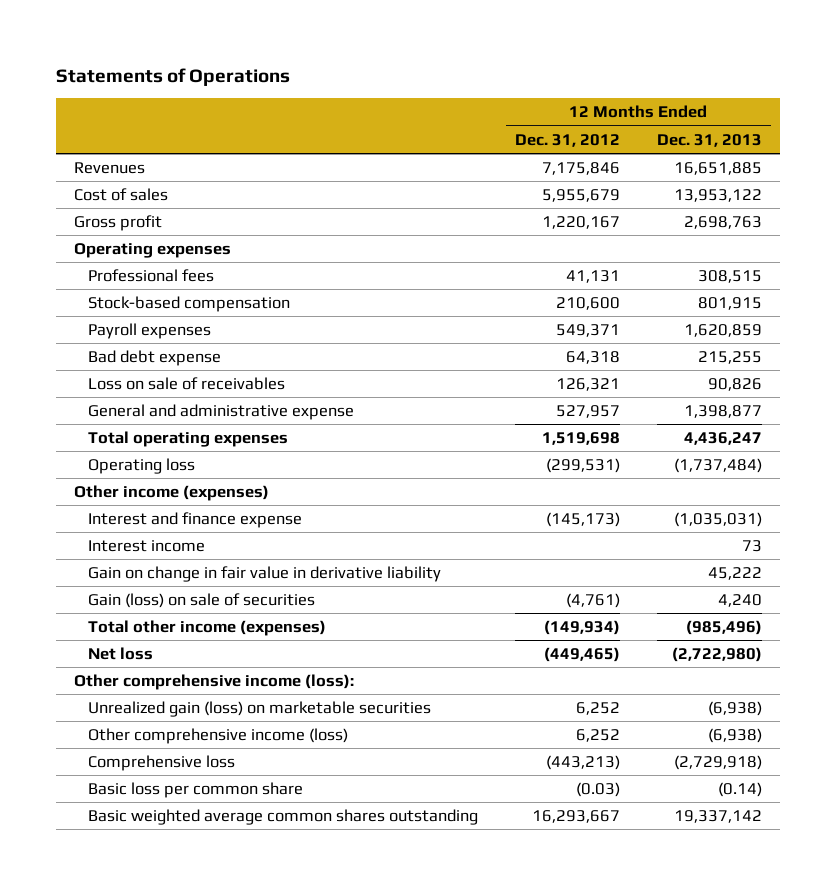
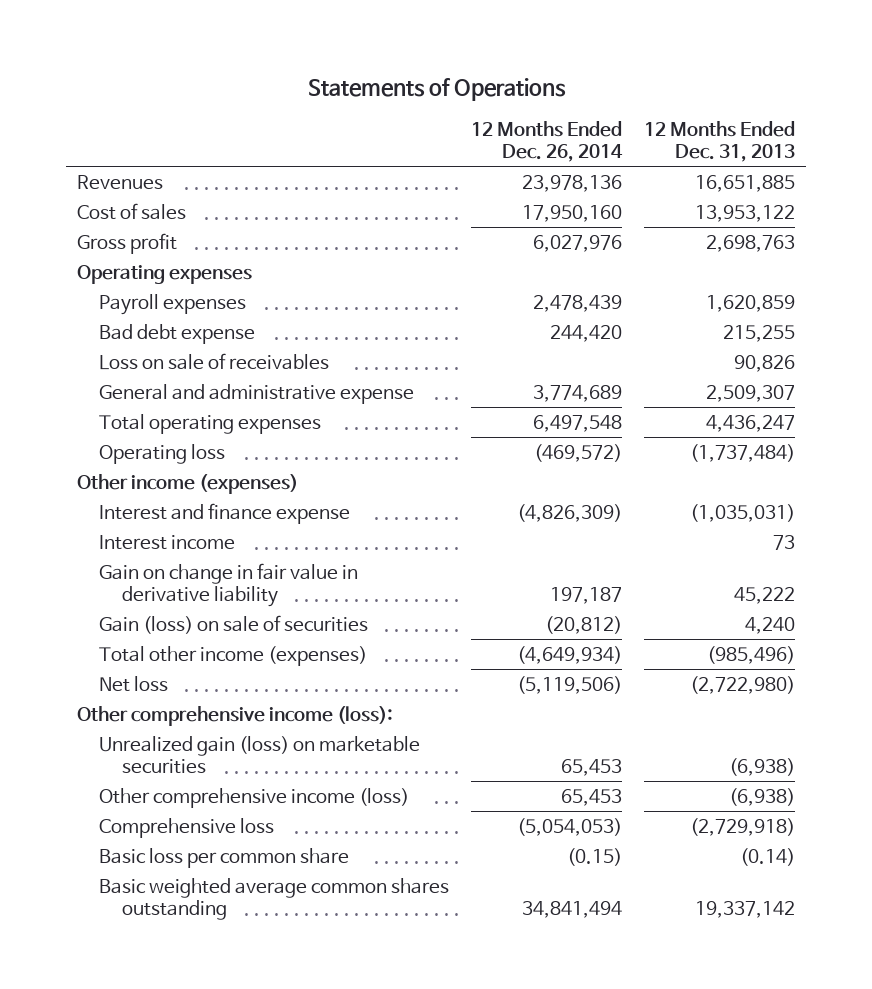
- | 12 Months Ended Dec. 31, 2012 | 12 Months Ended Dec. 31, 2013
+ | 12 Months Ended Dec. 26, 2014 | 12 Months Ended Dec. 31, 2013
- Professional fees | 41,131 | 308,515
- Stock-based compensation | 210,600 | 801,915
- General and administrative expense | 527,957 | 1,398,877
+ General and administrative expense | 3,774,689 | 2,509,307

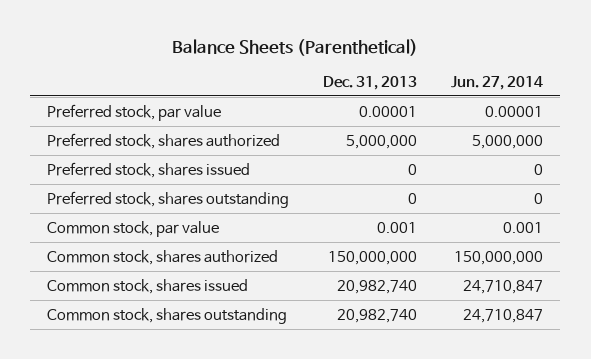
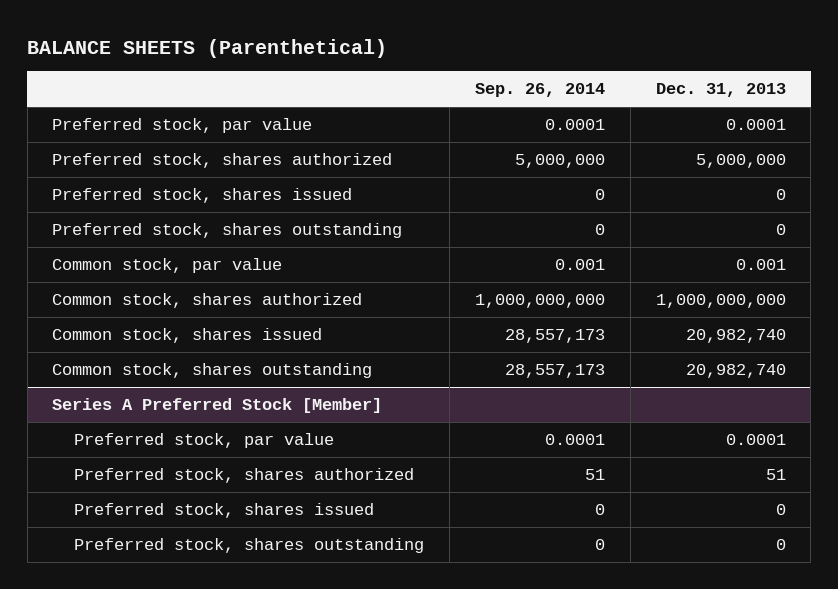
- Balance Sheets (Parenthetical)
+ BALANCE SHEETS (Parenthetical)
- | Dec. 31, 2013 | Jun. 27, 2014
+ | Sep. 26, 2014 | Dec. 31, 2013
- Preferred stock, par value | 0.00001 | 0.00001
+ Preferred stock, par value | 0.0001 | 0.0001
- Common stock, shares authorized | 150,000,000 | 150,000,000
+ Common stock, shares authorized | 1,000,000,000 | 1,000,000,000
+ Series A Preferred Stock [Member]
+ Preferred stock, par value | 0.0001 | 0.0001
+ Preferred stock, shares authorized | 51 | 51
+ Preferred stock, shares issued | 0 | 0
+ Preferred stock, shares outstanding | 0 | 0

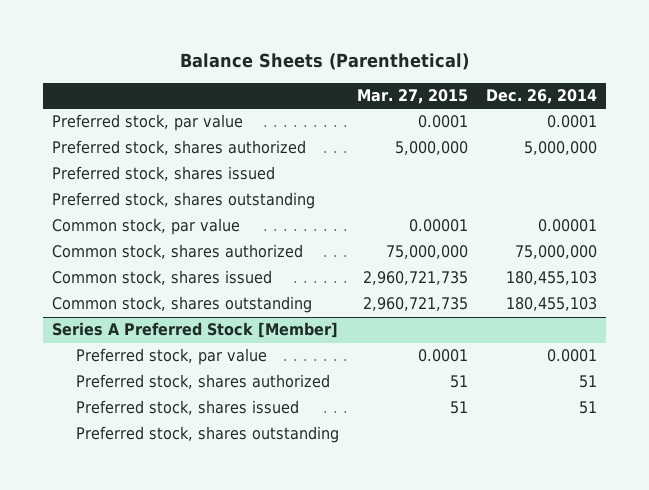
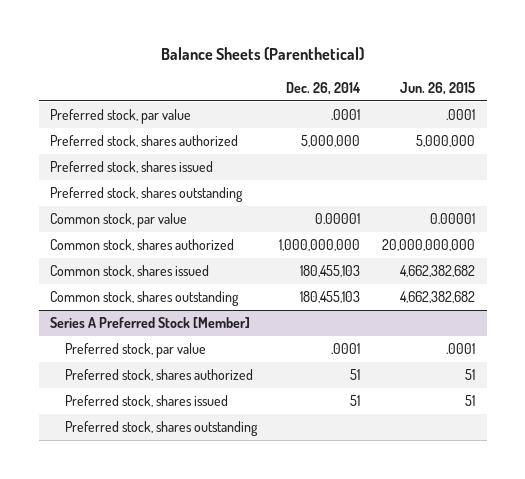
- | Mar. 27, 2015 | Dec. 26, 2014
+ | Dec. 26, 2014 | Jun. 26, 2015
- Preferred stock, par value | 0.0001 | 0.0001
+ Preferred stock, par value | .0001 | .0001
- Common stock, shares authorized | 75,000,000 | 75,000,000
+ Common stock, shares authorized | 1,000,000,000 | 20,000,000,000
@ Series A Preferred Stock [Member]
- Preferred stock, par value | 0.0001 | 0.0001
+ Preferred stock, par value | .0001 | .0001

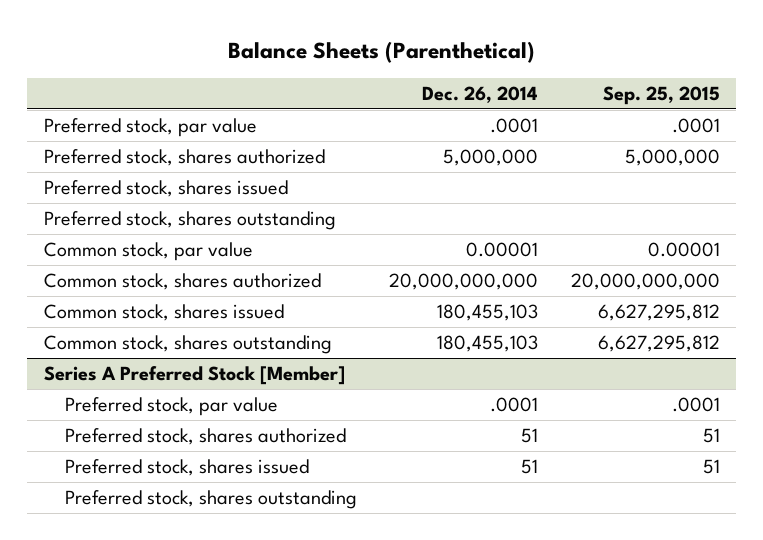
- | Dec. 26, 2014 | Jun. 26, 2015
+ | Dec. 26, 2014 | Sep. 25, 2015
- Common stock, shares authorized | 1,000,000,000 | 20,000,000,000
+ Common stock, shares authorized | 20,000,000,000 | 20,000,000,000

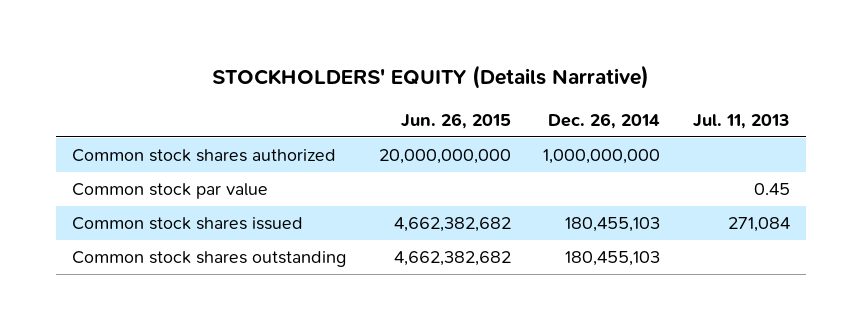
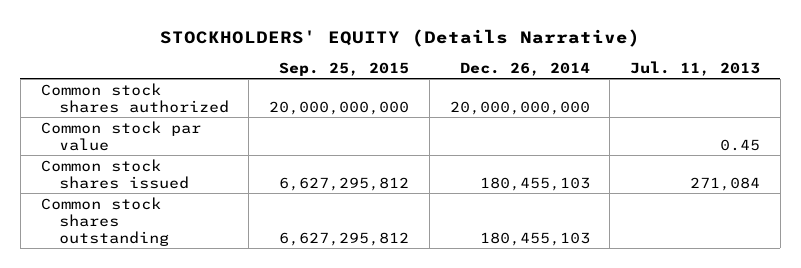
- | Jun. 26, 2015 | Dec. 26, 2014 | Jul. 11, 2013
+ | Sep. 25, 2015 | Dec. 26, 2014 | Jul. 11, 2013
- Common stock shares authorized | 20,000,000,000 | 1,000,000,000 |
+ Common stock shares authorized | 20,000,000,000 | 20,000,000,000 |

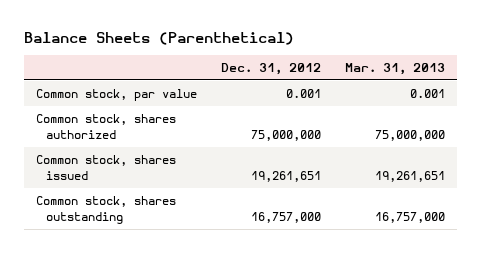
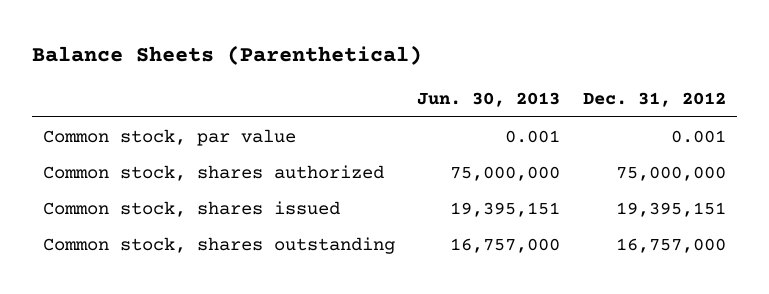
- | Dec. 31, 2012 | Mar. 31, 2013
+ | Jun. 30, 2013 | Dec. 31, 2012
- Common stock, shares issued | 19,261,651 | 19,261,651
+ Common stock, shares issued | 19,395,151 | 19,395,151

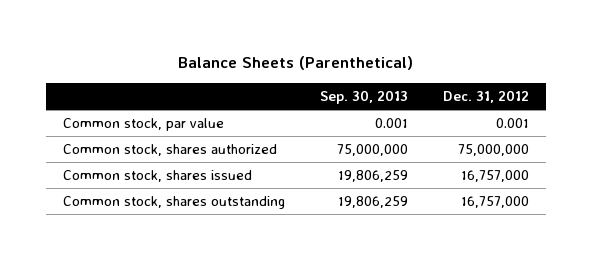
- | Jun. 30, 2013 | Dec. 31, 2012
+ | Sep. 30, 2013 | Dec. 31, 2012
- Common stock, shares issued | 19,395,151 | 19,395,151
+ Common stock, shares issued | 19,806,259 | 16,757,000

